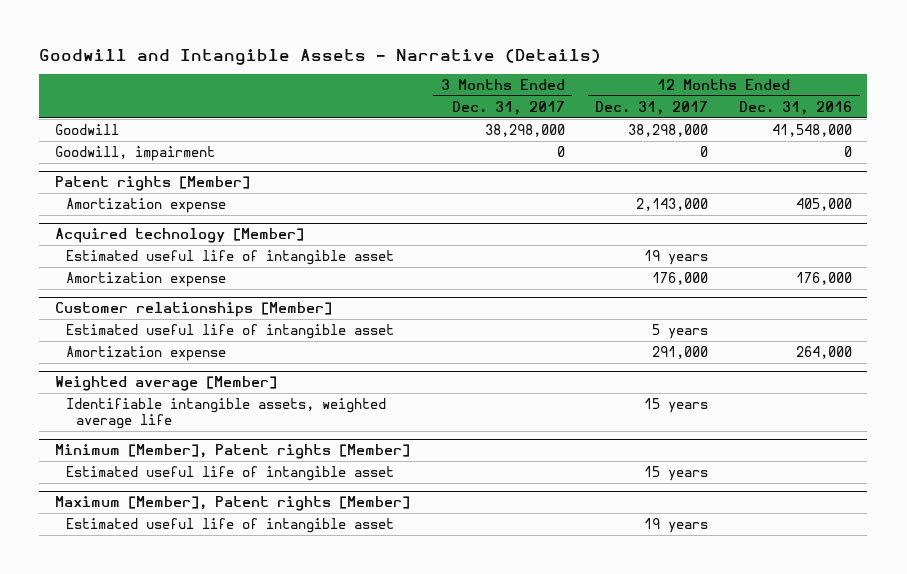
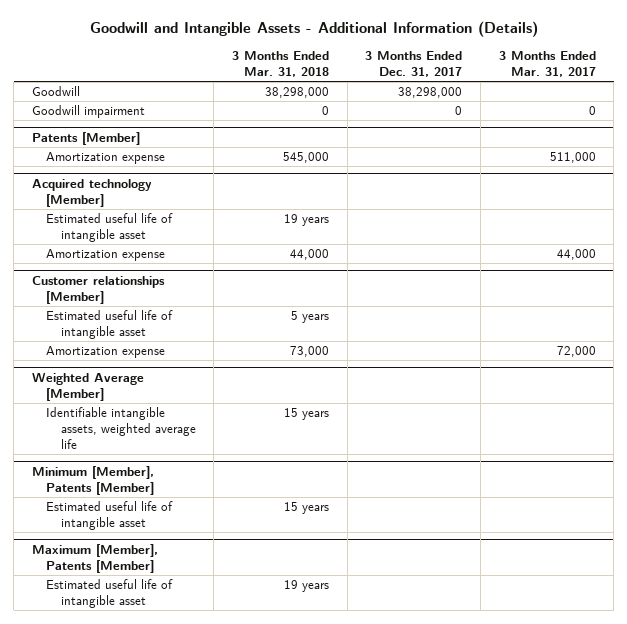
- Goodwill and Intangible Assets - Narrative (Details)
+ Goodwill and Intangible Assets - Additional Information (Details)
- | 3 Months Ended Dec. 31, 2017 | 12 Months Ended Dec. 31, 2017 | 12 Months Ended Dec. 31, 2016
+ | 3 Months Ended Mar. 31, 2018 | 3 Months Ended Dec. 31, 2017 | 3 Months Ended Mar. 31, 2017
- Goodwill, impairment | 0 | 0 | 0
- Patent rights [Member]
+ Goodwill impairment | 0 | 0 | 0
+ Patents [Member]
- Weighted average [Member]
+ Weighted Average [Member]
- Minimum [Member], Patent rights [Member]
+ Minimum [Member], Patents [Member]
- Maximum [Member], Patent rights [Member]
+ Maximum [Member], Patents [Member]

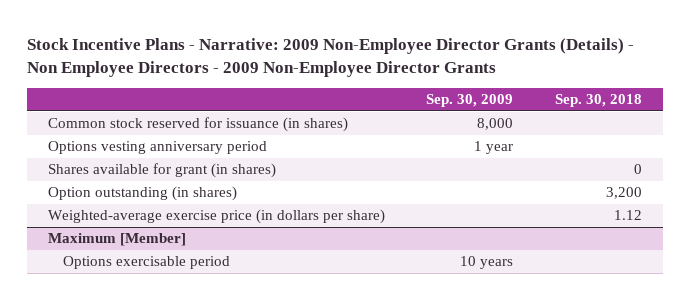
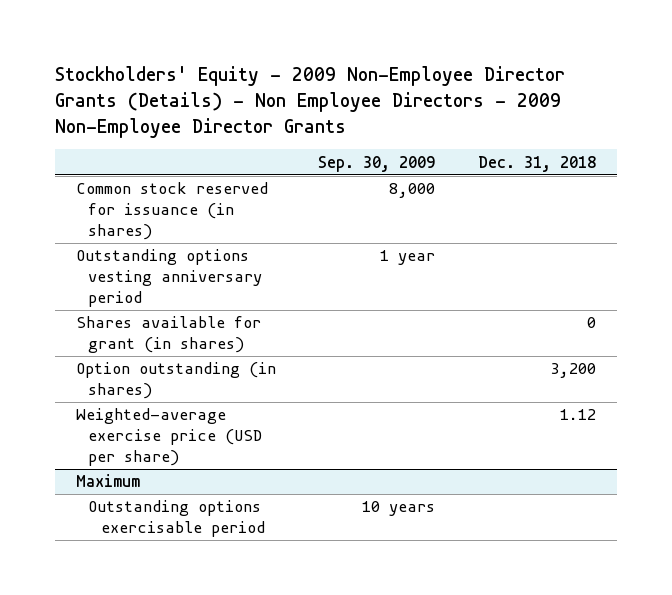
- Stock Incentive Plans - Narrative: 2009 Non-Employee Director Grants (Details) - Non Employee Directors - 2009 Non-Employee Director Grants
+ Stockholders' Equity - 2009 Non-Employee Director Grants (Details) - Non Employee Directors - 2009 Non-Employee Director Grants
- | Sep. 30, 2009 | Sep. 30, 2018
+ | Sep. 30, 2009 | Dec. 31, 2018
- Options vesting anniversary period | 1 year |
+ Outstanding options vesting anniversary period | 1 year |
- Weighted-average exercise price (in dollars per share) | | 1.12
- Maximum [Member]
- Options exercisable period | 10 years |
+ Weighted-average exercise price (USD per share) | | 1.12
+ Maximum
+ Outstanding options exercisable period | 10 years |

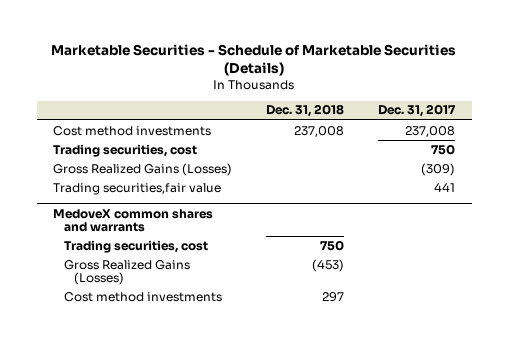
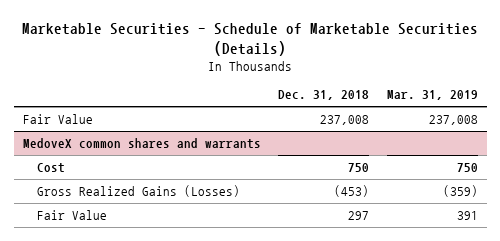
- | Dec. 31, 2018 | Dec. 31, 2017
+ | Dec. 31, 2018 | Mar. 31, 2019
- Cost method investments | 237,008 | 237,008
- Trading securities, cost | | 750
- Gross Realized Gains (Losses) | | (309)
- Trading securities,fair value | | 441
+ Fair Value | 237,008 | 237,008
@ MedoveX common shares and warrants
- Trading securities, cost | 750 |
+ Cost | 750 | 750
- Cost method investments | 297 |
+ Fair Value | 297 | 391

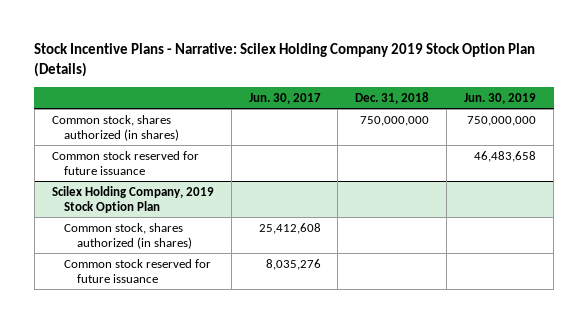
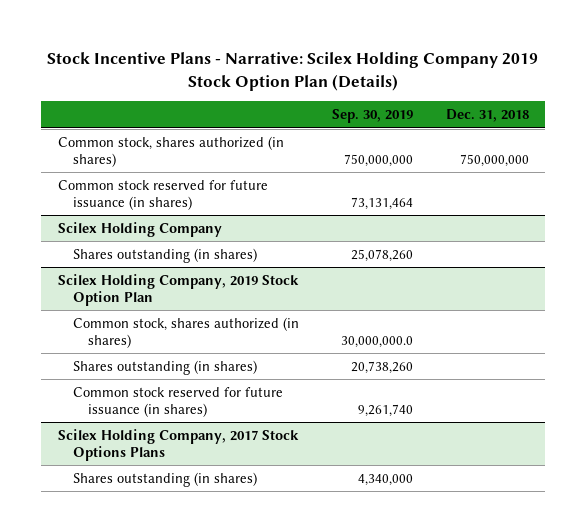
- | Jun. 30, 2017 | Dec. 31, 2018 | Jun. 30, 2019
+ | Sep. 30, 2019 | Dec. 31, 2018
- Common stock reserved for future issuance | | | 46,483,658
+ Common stock reserved for future issuance (in shares) | 73,131,464 |
+ Scilex Holding Company
+ Shares outstanding (in shares) | 25,078,260 |
@ Scilex Holding Company, 2019 Stock Option Plan
- Common stock reserved for future issuance | 8,035,276 | |
+ Shares outstanding (in shares) | 20,738,260 |
+ Common stock reserved for future issuance (in shares) | 9,261,740 |
+ Scilex Holding Company, 2017 Stock Options Plans
+ Shares outstanding (in shares) | 4,340,000 |

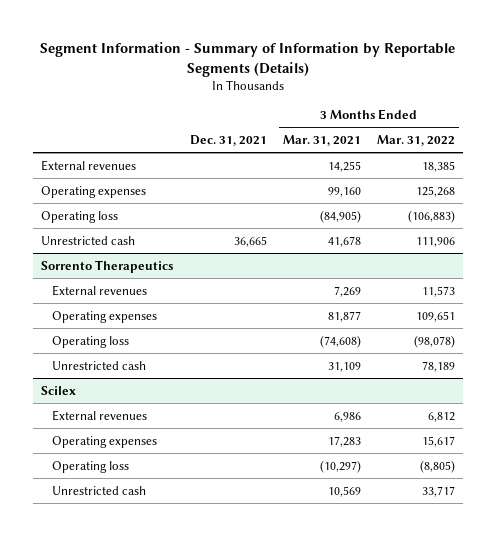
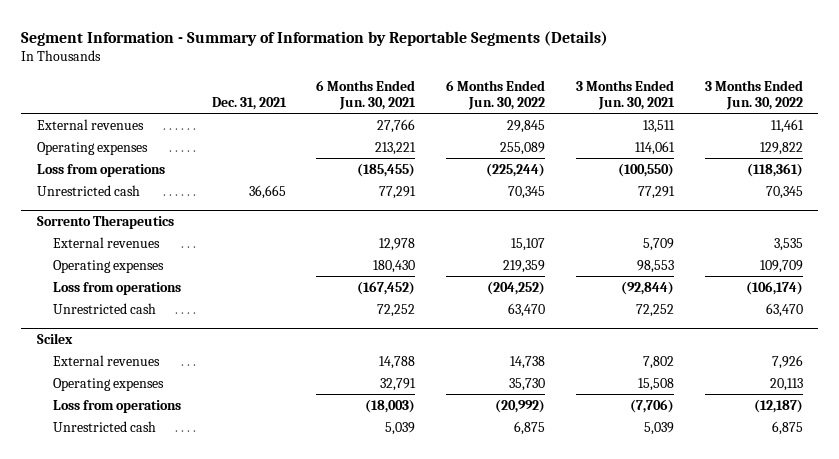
- | Dec. 31, 2021 | 3 Months Ended Mar. 31, 2021 | 3 Months Ended Mar. 31, 2022
+ | Dec. 31, 2021 | 6 Months Ended Jun. 30, 2021 | 6 Months Ended Jun. 30, 2022 | 3 Months Ended Jun. 30, 2021 | 3 Months Ended Jun. 30, 2022
- Operating loss | | (84,905) | (106,883)
+ Loss from operations | | (185,455) | (225,244) | (100,550) | (118,361)
@ Sorrento Therapeutics
- Operating loss | | (74,608) | (98,078)
+ Loss from operations | | (167,452) | (204,252) | (92,844) | (106,174)
@ Scilex
- Operating loss | | (10,297) | (8,805)
+ Loss from operations | | (18,003) | (20,992) | (7,706) | (12,187)

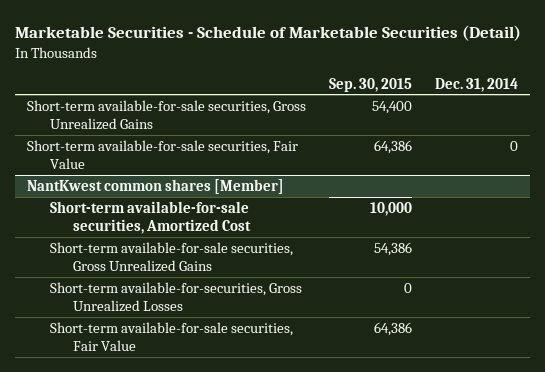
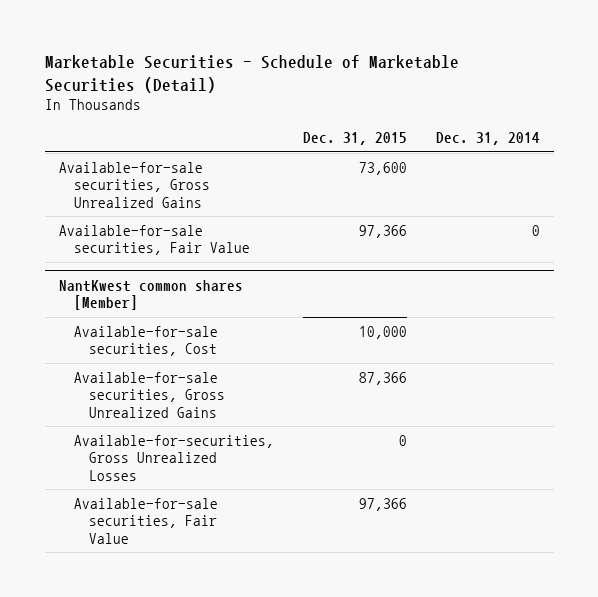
- | Sep. 30, 2015 | Dec. 31, 2014
+ | Dec. 31, 2015 | Dec. 31, 2014
- Short-term available-for-sale securities, Gross Unrealized Gains | 54,400 |
- Short-term available-for-sale securities, Fair Value | 64,386 | 0
+ Available-for-sale securities, Gross Unrealized Gains | 73,600 |
+ Available-for-sale securities, Fair Value | 97,366 | 0
@ NantKwest common shares [Member]
- Short-term available-for-sale securities, Amortized Cost | 10,000 |
- Short-term available-for-sale securities, Gross Unrealized Gains | 54,386 |
- Short-term available-for-securities, Gross Unrealized Losses | 0 |
- Short-term available-for-sale securities, Fair Value | 64,386 |
+ Available-for-sale securities, Cost | 10,000 |
+ Available-for-sale securities, Gross Unrealized Gains | 87,366 |
+ Available-for-securities, Gross Unrealized Losses | 0 |
+ Available-for-sale securities, Fair Value | 97,366 |

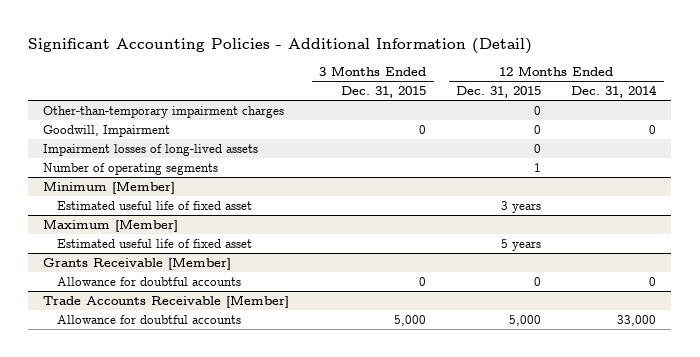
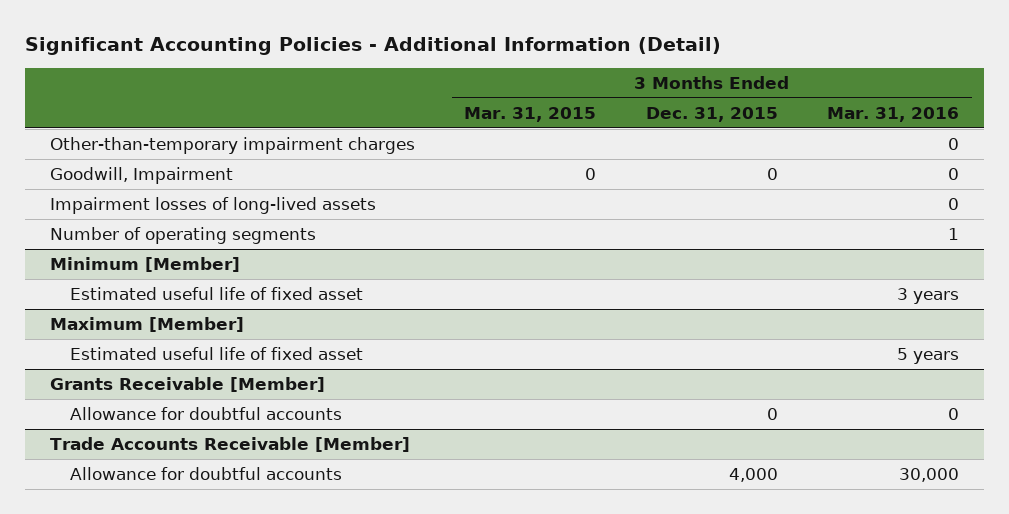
- | 3 Months Ended Dec. 31, 2015 | 12 Months Ended Dec. 31, 2015 | 12 Months Ended Dec. 31, 2014
+ | 3 Months Ended Mar. 31, 2015 | 3 Months Ended Dec. 31, 2015 | 3 Months Ended Mar. 31, 2016
@ Trade Accounts Receivable [Member]
- Allowance for doubtful accounts | 5,000 | 5,000 | 33,000
+ Allowance for doubtful accounts | | 4,000 | 30,000

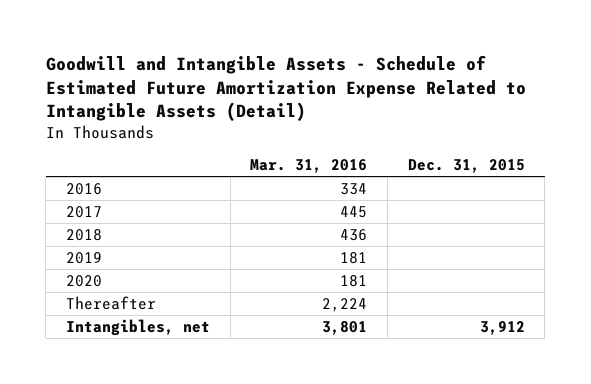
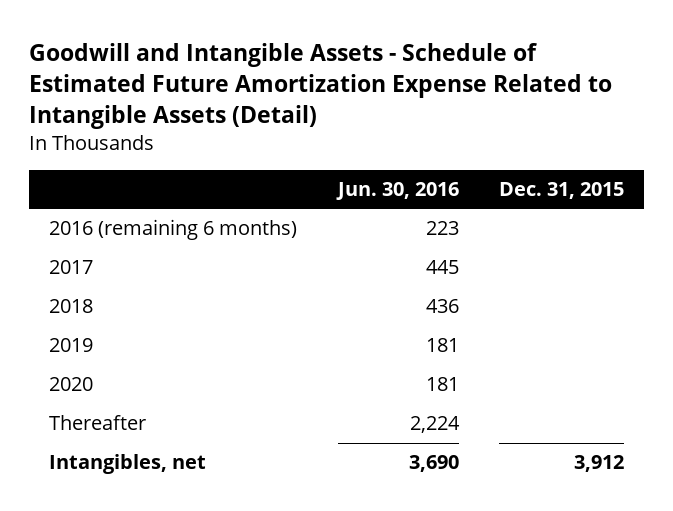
- | Mar. 31, 2016 | Dec. 31, 2015
+ | Jun. 30, 2016 | Dec. 31, 2015
- 2016 | 334 |
+ 2016 (remaining 6 months) | 223 |

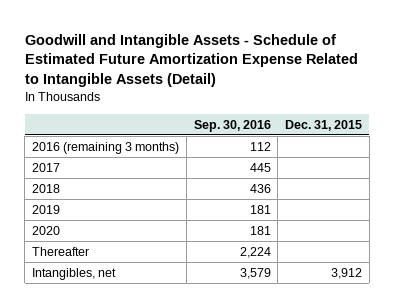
- | Jun. 30, 2016 | Dec. 31, 2015
+ | Sep. 30, 2016 | Dec. 31, 2015
- 2016 (remaining 6 months) | 223 |
+ 2016 (remaining 3 months) | 112 |

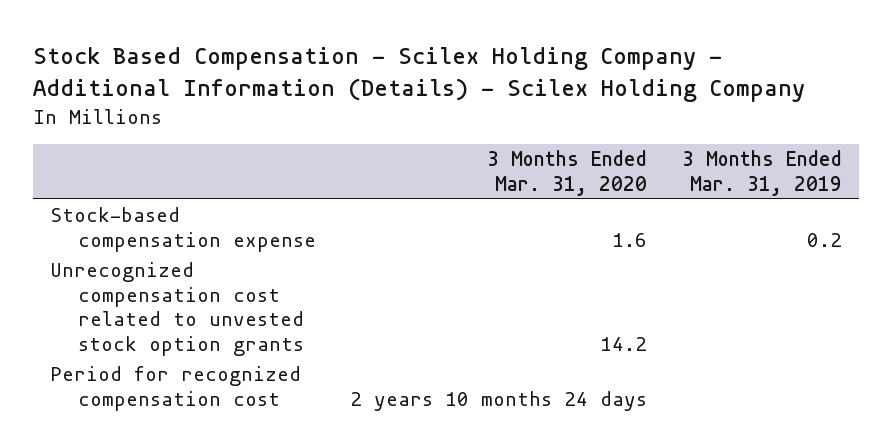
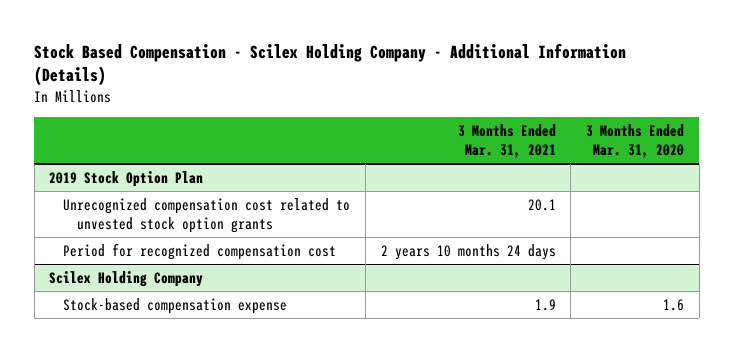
- Stock Based Compensation - Scilex Holding Company - Additional Information (Details) - Scilex Holding Company
+ Stock Based Compensation - Scilex Holding Company - Additional Information (Details)
- | 3 Months Ended Mar. 31, 2020 | 3 Months Ended Mar. 31, 2019
+ | 3 Months Ended Mar. 31, 2021 | 3 Months Ended Mar. 31, 2020
+ 2019 Stock Option Plan
+ Unrecognized compensation cost related to unvested stock option grants | 20.1 |
+ Period for recognized compensation cost | 2 years 10 months 24 days |
+ Scilex Holding Company
- Unrecognized compensation cost related to unvested stock option grants | 14.2 |
- Period for recognized compensation cost | 2 years 10 months 24 days |

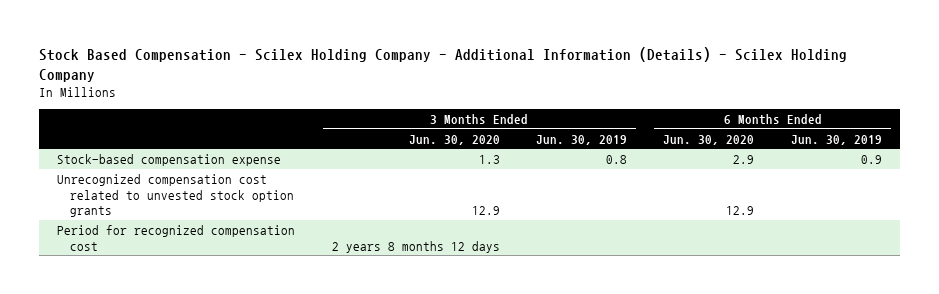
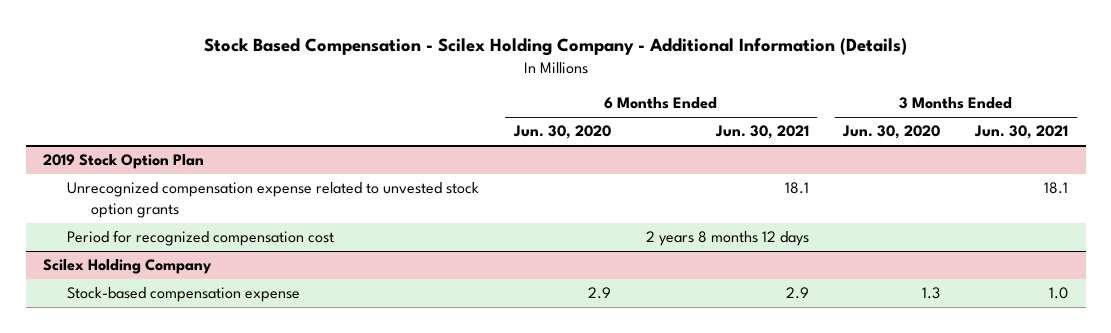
- Stock Based Compensation - Scilex Holding Company - Additional Information (Details) - Scilex Holding Company
+ Stock Based Compensation - Scilex Holding Company - Additional Information (Details)
- | 3 Months Ended Jun. 30, 2020 | 3 Months Ended Jun. 30, 2019 | 6 Months Ended Jun. 30, 2020 | 6 Months Ended Jun. 30, 2019
+ | 6 Months Ended Jun. 30, 2020 | 6 Months Ended Jun. 30, 2021 | 3 Months Ended Jun. 30, 2020 | 3 Months Ended Jun. 30, 2021
+ 2019 Stock Option Plan
+ Unrecognized compensation expense related to unvested stock option grants | | 18.1 | | 18.1
+ Period for recognized compensation cost | | 2 years 8 months 12 days | |
+ Scilex Holding Company
- Unrecognized compensation cost related to unvested stock option grants | 12.9 | | 12.9 |
- Period for recognized compensation cost | 2 years 8 months 12 days | | |

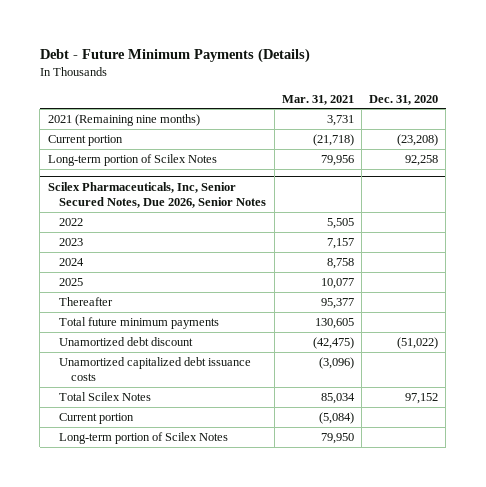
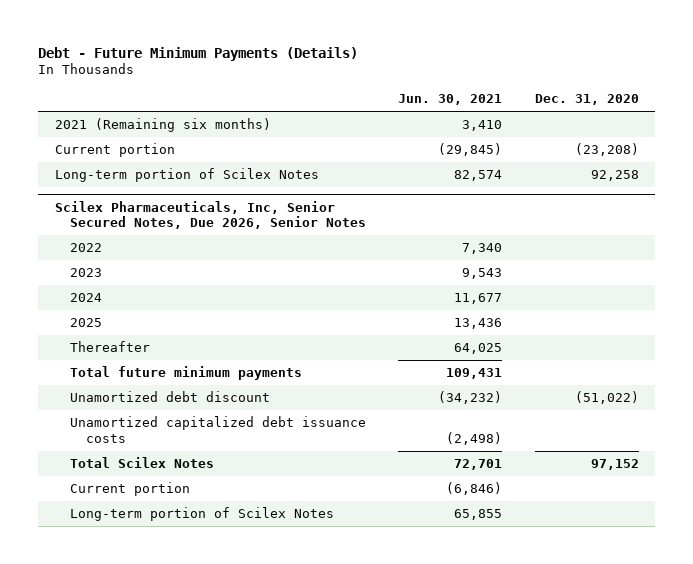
- | Mar. 31, 2021 | Dec. 31, 2020
+ | Jun. 30, 2021 | Dec. 31, 2020
- 2021 (Remaining nine months) | 3,731 |
+ 2021 (Remaining six months) | 3,410 |

